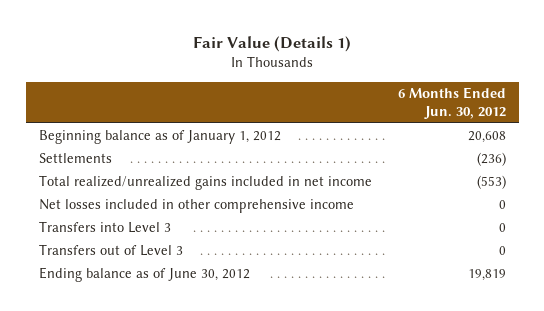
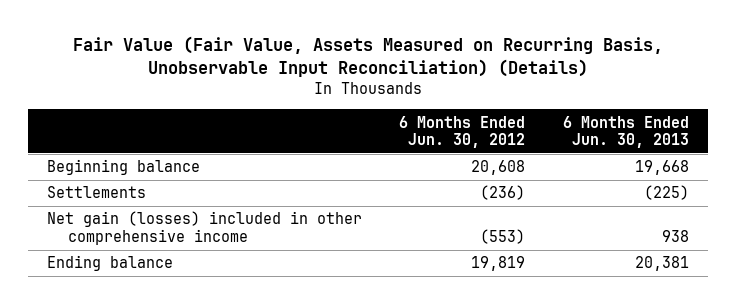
- Fair Value (Details 1)
+ Fair Value (Fair Value, Assets Measured on Recurring Basis, Unobservable Input Reconciliation) (Details)
- | 6 Months Ended Jun. 30, 2012
+ | 6 Months Ended Jun. 30, 2012 | 6 Months Ended Jun. 30, 2013
- Beginning balance as of January 1, 2012 | 20,608
+ Beginning balance | 20,608 | 19,668
- Total realized/unrealized gains included in net income | (553)
- Net losses included in other comprehensive income | 0
- Transfers into Level 3 | 0
- Transfers out of Level 3 | 0
- Ending balance as of June 30, 2012 | 19,819
+ Net gain (losses) included in other comprehensive income | (553) | 938
+ Ending balance | 19,819 | 20,381

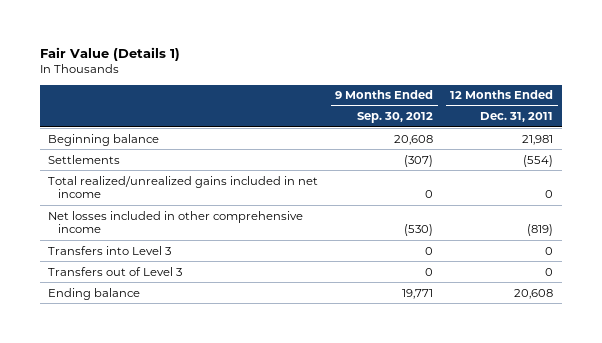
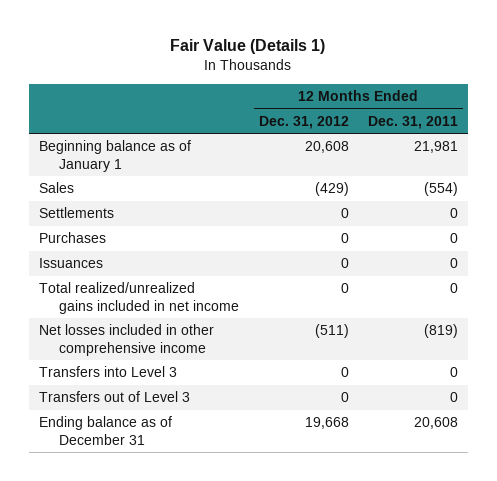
- | 9 Months Ended Sep. 30, 2012 | 12 Months Ended Dec. 31, 2011
+ | 12 Months Ended Dec. 31, 2012 | 12 Months Ended Dec. 31, 2011
- Beginning balance | 20,608 | 21,981
- Settlements | (307) | (554)
+ Beginning balance as of January 1 | 20,608 | 21,981
+ Sales | (429) | (554)
+ Settlements | 0 | 0
+ Purchases | 0 | 0
+ Issuances | 0 | 0
- Ending balance | 19,771 | 20,608
+ Ending balance as of December 31 | 19,668 | 20,608

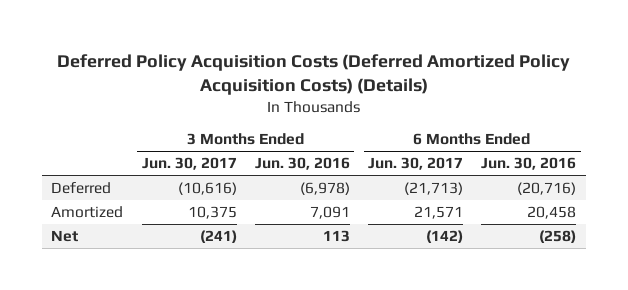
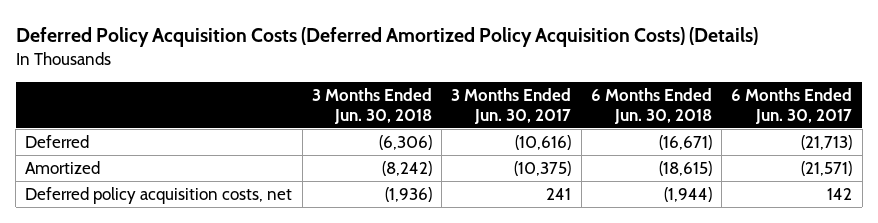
- | 3 Months Ended Jun. 30, 2017 | 3 Months Ended Jun. 30, 2016 | 6 Months Ended Jun. 30, 2017 | 6 Months Ended Jun. 30, 2016
+ | 3 Months Ended Jun. 30, 2018 | 3 Months Ended Jun. 30, 2017 | 6 Months Ended Jun. 30, 2018 | 6 Months Ended Jun. 30, 2017
- Amortized | 10,375 | 7,091 | 21,571 | 20,458
- Net | (241) | 113 | (142) | (258)
+ Amortized | (8,242) | (10,375) | (18,615) | (21,571)
+ Deferred policy acquisition costs, net | (1,936) | 241 | (1,944) | 142

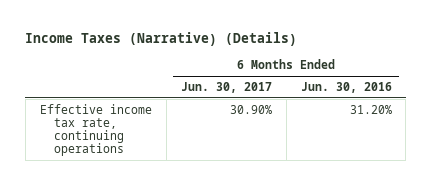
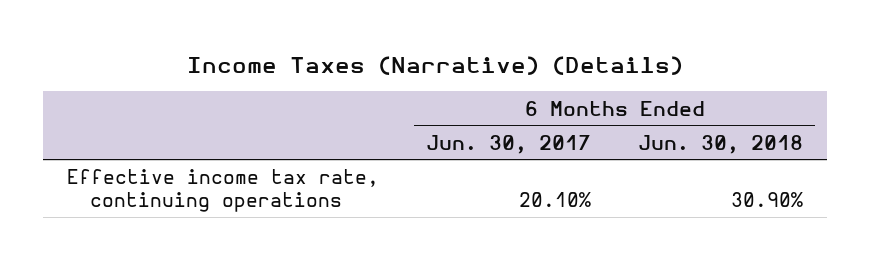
- | 6 Months Ended Jun. 30, 2017 | 6 Months Ended Jun. 30, 2016
+ | 6 Months Ended Jun. 30, 2017 | 6 Months Ended Jun. 30, 2018
- Effective income tax rate, continuing operations | 30.90% | 31.20%
+ Effective income tax rate, continuing operations | 20.10% | 30.90%

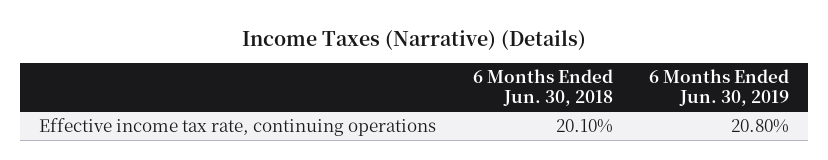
- | 6 Months Ended Jun. 30, 2017 | 6 Months Ended Jun. 30, 2018
+ | 6 Months Ended Jun. 30, 2018 | 6 Months Ended Jun. 30, 2019
- Effective income tax rate, continuing operations | 20.10% | 30.90%
+ Effective income tax rate, continuing operations | 20.10% | 20.80%

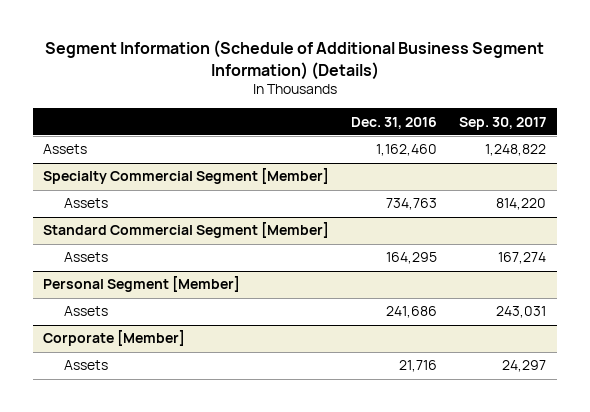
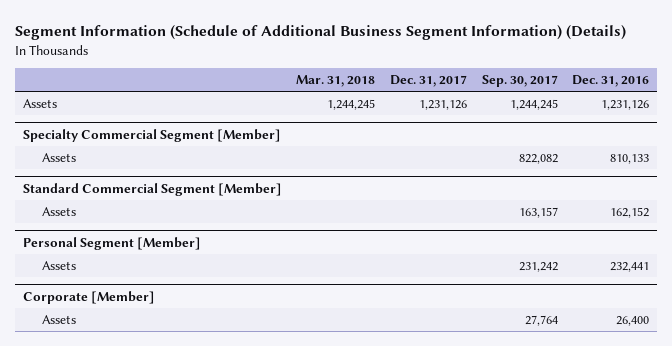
- | Dec. 31, 2016 | Sep. 30, 2017
+ | Mar. 31, 2018 | Dec. 31, 2017 | Sep. 30, 2017 | Dec. 31, 2016
- Assets | 1,162,460 | 1,248,822
+ Assets | 1,244,245 | 1,231,126 | 1,244,245 | 1,231,126
@ Specialty Commercial Segment [Member]
- Assets | 734,763 | 814,220
+ Assets | | | 822,082 | 810,133
@ Standard Commercial Segment [Member]
- Assets | 164,295 | 167,274
+ Assets | | | 163,157 | 162,152
@ Personal Segment [Member]
- Assets | 241,686 | 243,031
+ Assets | | | 231,242 | 232,441
@ Corporate [Member]
- Assets | 21,716 | 24,297
+ Assets | | | 27,764 | 26,400

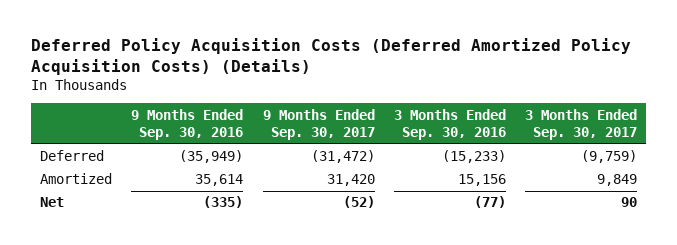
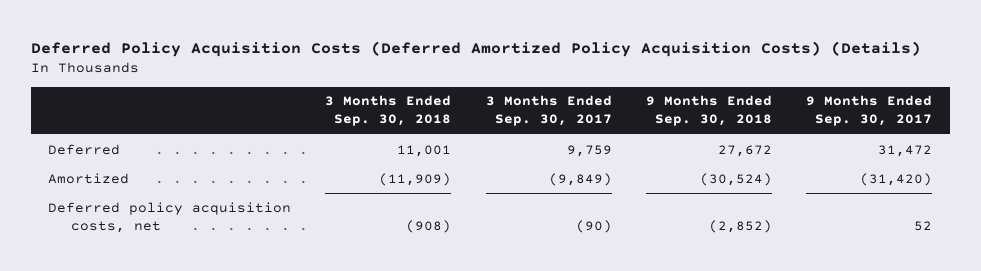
- | 9 Months Ended Sep. 30, 2016 | 9 Months Ended Sep. 30, 2017 | 3 Months Ended Sep. 30, 2016 | 3 Months Ended Sep. 30, 2017
+ | 3 Months Ended Sep. 30, 2018 | 3 Months Ended Sep. 30, 2017 | 9 Months Ended Sep. 30, 2018 | 9 Months Ended Sep. 30, 2017
- Deferred | (35,949) | (31,472) | (15,233) | (9,759)
- Amortized | 35,614 | 31,420 | 15,156 | 9,849
- Net | (335) | (52) | (77) | 90
+ Deferred | 11,001 | 9,759 | 27,672 | 31,472
+ Amortized | (11,909) | (9,849) | (30,524) | (31,420)
+ Deferred policy acquisition costs, net | (908) | (90) | (2,852) | 52

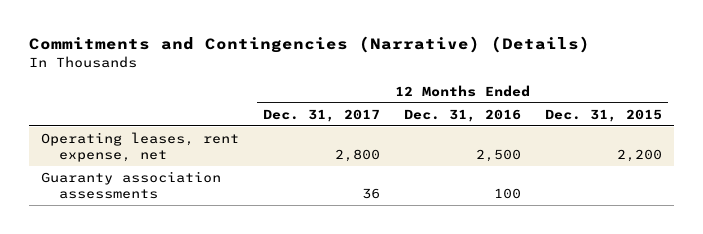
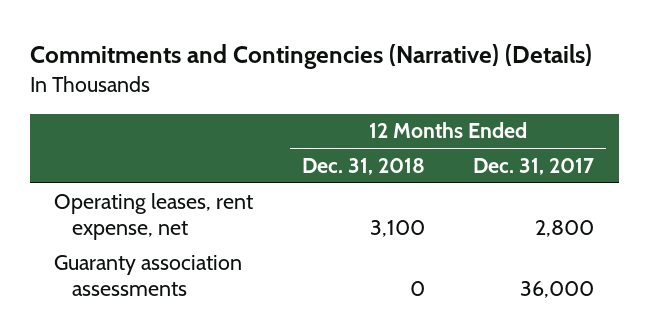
- | 12 Months Ended Dec. 31, 2017 | 12 Months Ended Dec. 31, 2016 | 12 Months Ended Dec. 31, 2015
+ | 12 Months Ended Dec. 31, 2018 | 12 Months Ended Dec. 31, 2017
- Guaranty association assessments | 36 | 100 |
+ Guaranty association assessments | 0 | 36,000

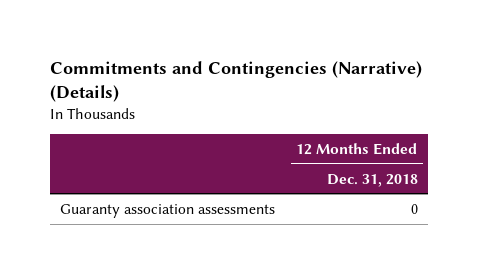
- | 12 Months Ended Dec. 31, 2018 | 12 Months Ended Dec. 31, 2017
+ | 12 Months Ended Dec. 31, 2018
- Operating leases, rent expense, net | 3,100 | 2,800

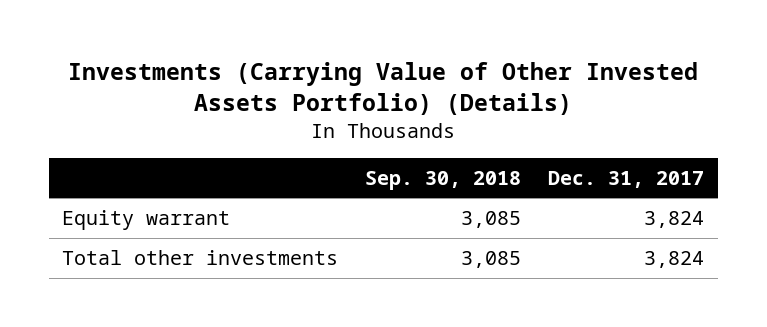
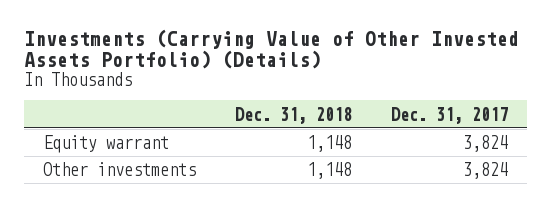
- | Sep. 30, 2018 | Dec. 31, 2017
+ | Dec. 31, 2018 | Dec. 31, 2017
- Total other investments | 3,085 | 3,824
+ Other investments | 1,148 | 3,824

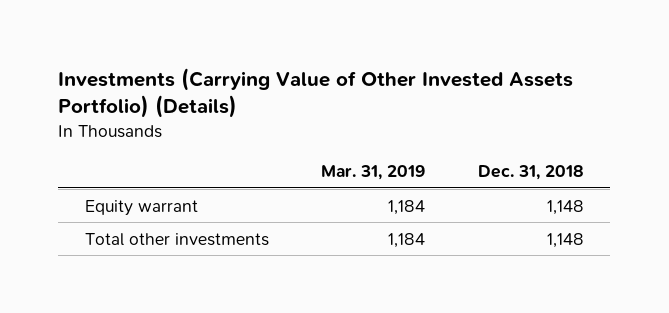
- | Dec. 31, 2018 | Dec. 31, 2017
+ | Mar. 31, 2019 | Dec. 31, 2018
- Other investments | 1,148 | 3,824
+ Total other investments | 1,184 | 1,148

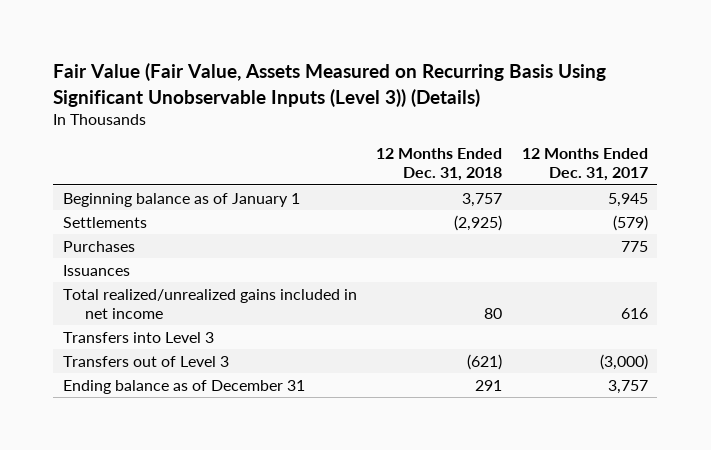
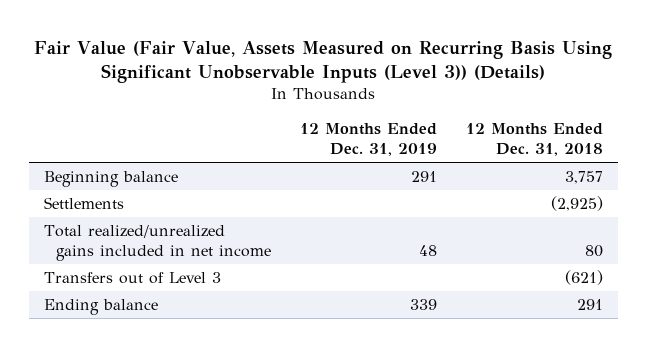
- | 12 Months Ended Dec. 31, 2018 | 12 Months Ended Dec. 31, 2017
+ | 12 Months Ended Dec. 31, 2019 | 12 Months Ended Dec. 31, 2018
- Beginning balance as of January 1 | 3,757 | 5,945
+ Beginning balance | 291 | 3,757
- Purchases | | 775
- Issuances
- Transfers into Level 3
- Ending balance as of December 31 | 291 | 3,757
+ Ending balance | 339 | 291

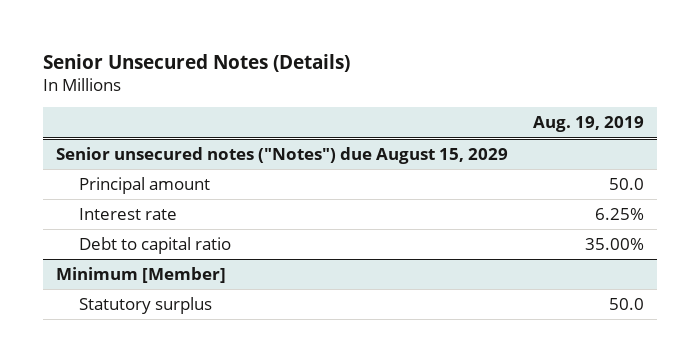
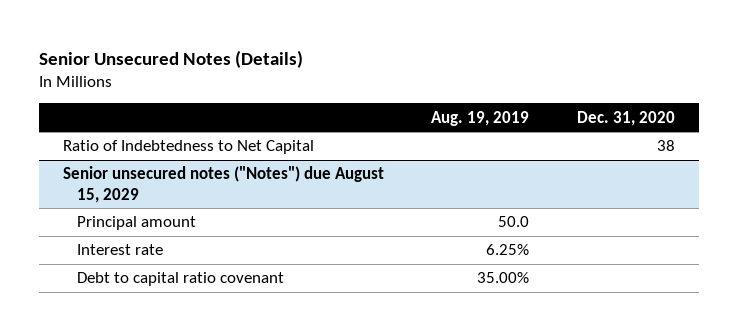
- | Aug. 19, 2019
+ | Aug. 19, 2019 | Dec. 31, 2020
+ Ratio of Indebtedness to Net Capital | | 38
@ Senior unsecured notes ("Notes") due August 15, 2029
- Debt to capital ratio | 35.00%
- Minimum [Member]
- Statutory surplus | 50.0
@ Senior unsecured notes ("Notes") due August 15, 2029
+ Debt to capital ratio covenant | 35.00% |

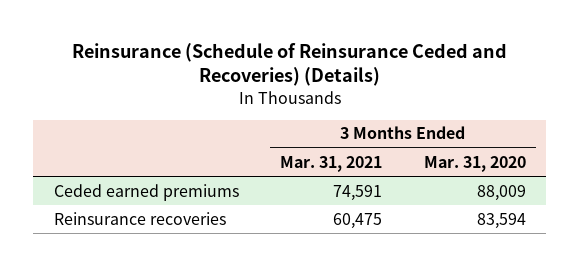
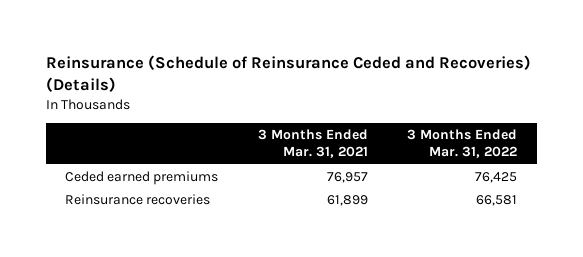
- | 3 Months Ended Mar. 31, 2021 | 3 Months Ended Mar. 31, 2020
+ | 3 Months Ended Mar. 31, 2021 | 3 Months Ended Mar. 31, 2022
- Ceded earned premiums | 74,591 | 88,009
- Reinsurance recoveries | 60,475 | 83,594
+ Ceded earned premiums | 76,957 | 76,425
+ Reinsurance recoveries | 61,899 | 66,581

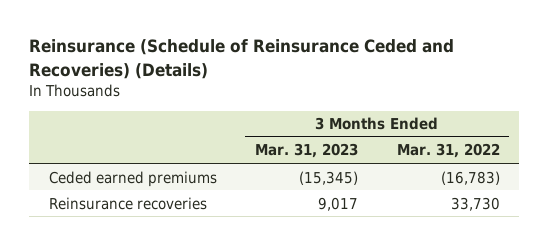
- | 3 Months Ended Mar. 31, 2021 | 3 Months Ended Mar. 31, 2022
+ | 3 Months Ended Mar. 31, 2023 | 3 Months Ended Mar. 31, 2022
- Ceded earned premiums | 76,957 | 76,425
- Reinsurance recoveries | 61,899 | 66,581
+ Ceded earned premiums | (15,345) | (16,783)
+ Reinsurance recoveries | 9,017 | 33,730

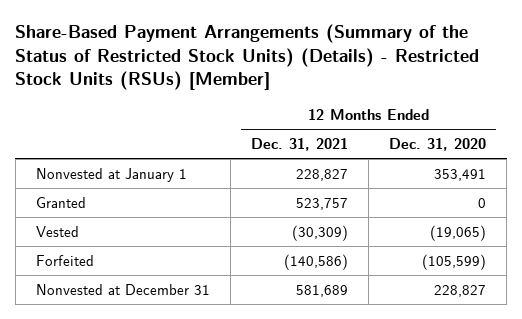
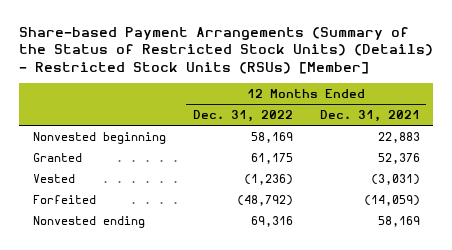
- Share-Based Payment Arrangements (Summary of the Status of Restricted Stock Units) (Details) - Restricted Stock Units (RSUs) [Member]
+ Share-based Payment Arrangements (Summary of the Status of Restricted Stock Units) (Details) - Restricted Stock Units (RSUs) [Member]
- | 12 Months Ended Dec. 31, 2021 | 12 Months Ended Dec. 31, 2020
+ | 12 Months Ended Dec. 31, 2022 | 12 Months Ended Dec. 31, 2021
- Nonvested at January 1 | 228,827 | 353,491
- Granted | 523,757 | 0
- Vested | (30,309) | (19,065)
- Forfeited | (140,586) | (105,599)
- Nonvested at December 31 | 581,689 | 228,827
+ Nonvested beginning | 58,169 | 22,883
+ Granted | 61,175 | 52,376
+ Vested | (1,236) | (3,031)
+ Forfeited | (48,792) | (14,059)
+ Nonvested ending | 69,316 | 58,169

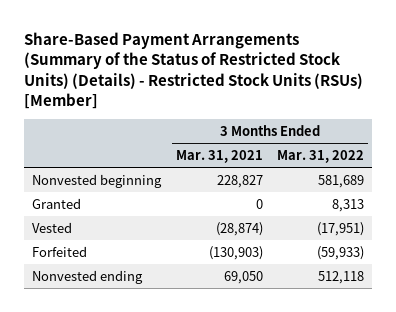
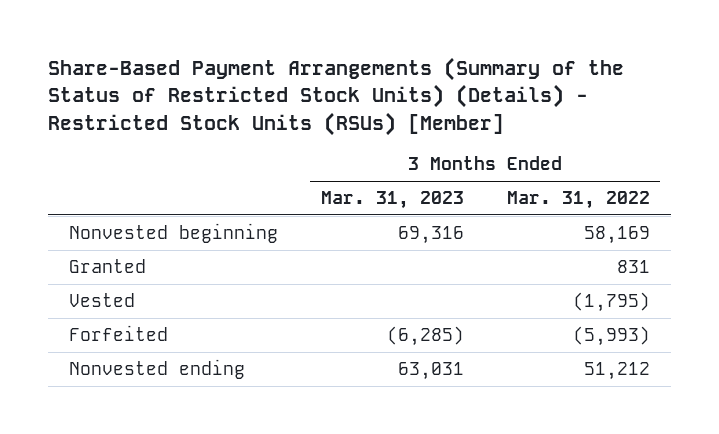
- | 3 Months Ended Mar. 31, 2021 | 3 Months Ended Mar. 31, 2022
+ | 3 Months Ended Mar. 31, 2023 | 3 Months Ended Mar. 31, 2022
- Nonvested beginning | 228,827 | 581,689
- Granted | 0 | 8,313
- Vested | (28,874) | (17,951)
- Forfeited | (130,903) | (59,933)
- Nonvested ending | 69,050 | 512,118
+ Nonvested beginning | 69,316 | 58,169
+ Granted | | 831
+ Vested | | (1,795)
+ Forfeited | (6,285) | (5,993)
+ Nonvested ending | 63,031 | 51,212

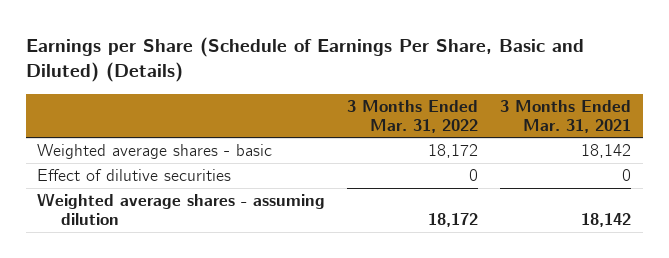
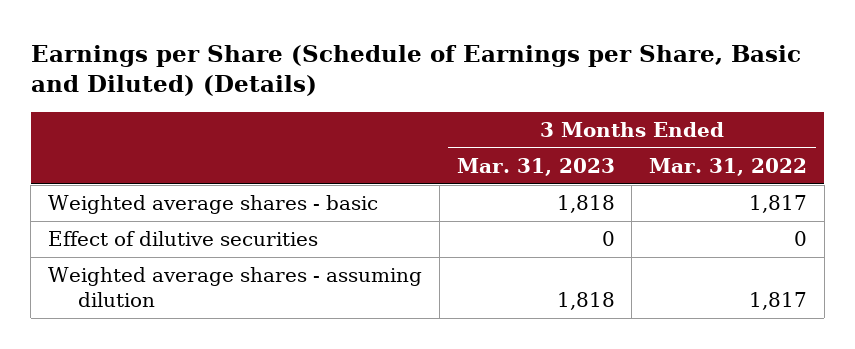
- Earnings per Share (Schedule of Earnings Per Share, Basic and Diluted) (Details)
+ Earnings per Share (Schedule of Earnings per Share, Basic and Diluted) (Details)
- | 3 Months Ended Mar. 31, 2022 | 3 Months Ended Mar. 31, 2021
+ | 3 Months Ended Mar. 31, 2023 | 3 Months Ended Mar. 31, 2022
- Weighted average shares - basic | 18,172 | 18,142
+ Weighted average shares - basic | 1,818 | 1,817
- Weighted average shares - assuming dilution | 18,172 | 18,142
+ Weighted average shares - assuming dilution | 1,818 | 1,817

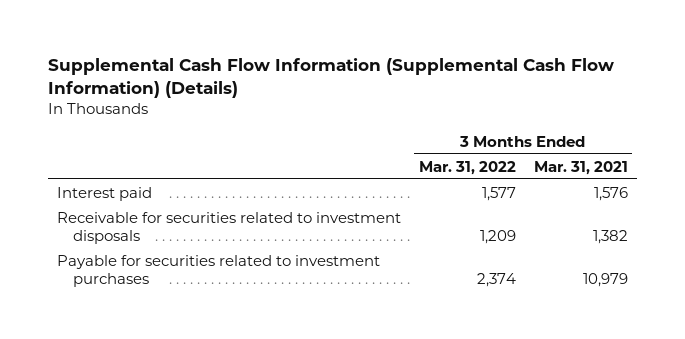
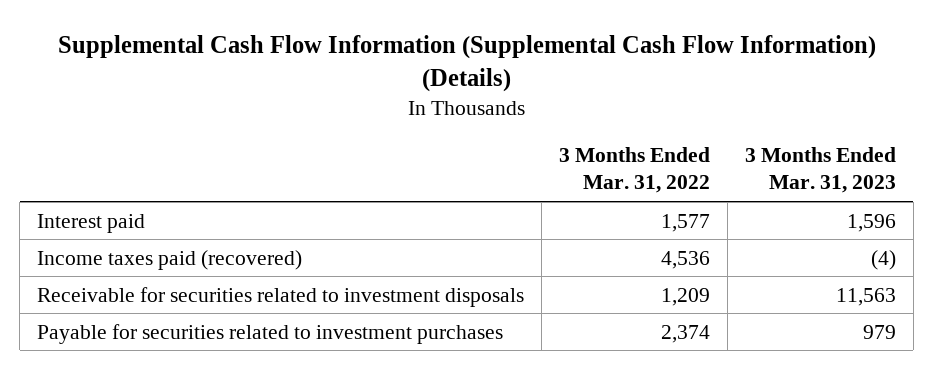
- | 3 Months Ended Mar. 31, 2022 | 3 Months Ended Mar. 31, 2021
+ | 3 Months Ended Mar. 31, 2022 | 3 Months Ended Mar. 31, 2023
+ Income taxes paid (recovered) | 4,536 | (4)

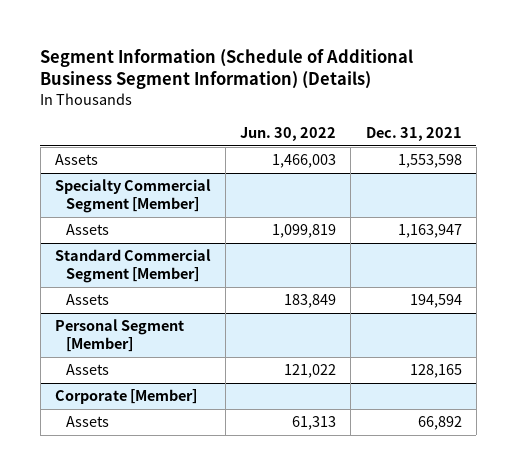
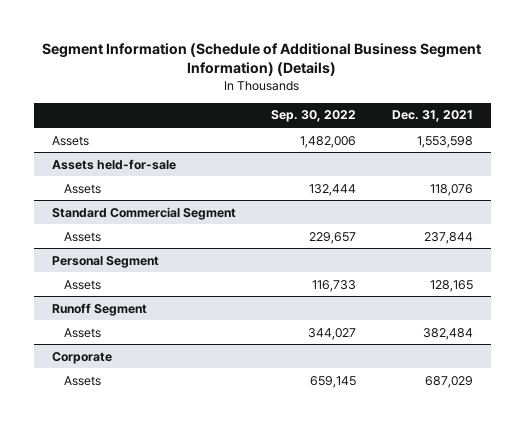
- | Jun. 30, 2022 | Dec. 31, 2021
+ | Sep. 30, 2022 | Dec. 31, 2021
- Specialty Commercial Segment [Member]
- Assets | 1,099,819 | 1,163,947
- Standard Commercial Segment [Member]
- Assets | 183,849 | 194,594
- Personal Segment [Member]
+ Assets held-for-sale
+ Assets | 132,444 | 118,076
+ Standard Commercial Segment
+ Assets | 229,657 | 237,844
+ Personal Segment
- Corporate [Member]
- Assets | 61,313 | 66,892
+ Runoff Segment
+ Assets | 344,027 | 382,484
+ Corporate
+ Assets | 659,145 | 687,029

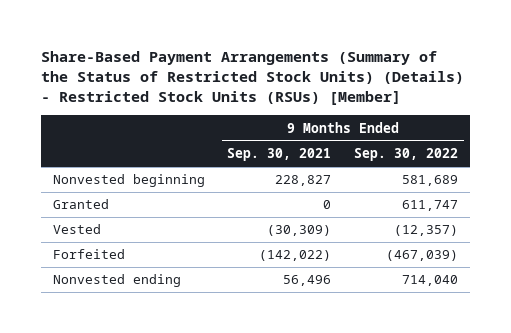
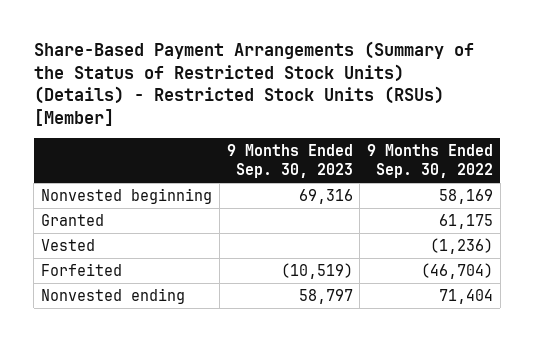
- | 9 Months Ended Sep. 30, 2021 | 9 Months Ended Sep. 30, 2022
+ | 9 Months Ended Sep. 30, 2023 | 9 Months Ended Sep. 30, 2022
- Nonvested beginning | 228,827 | 581,689
- Granted | 0 | 611,747
- Vested | (30,309) | (12,357)
- Forfeited | (142,022) | (467,039)
- Nonvested ending | 56,496 | 714,040
+ Nonvested beginning | 69,316 | 58,169
+ Granted | | 61,175
+ Vested | | (1,236)
+ Forfeited | (10,519) | (46,704)
+ Nonvested ending | 58,797 | 71,404

